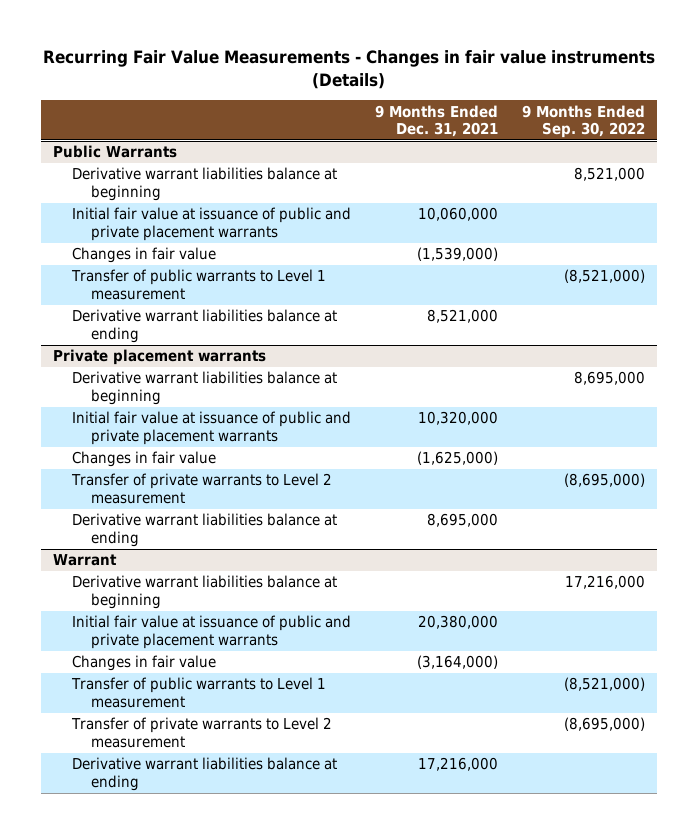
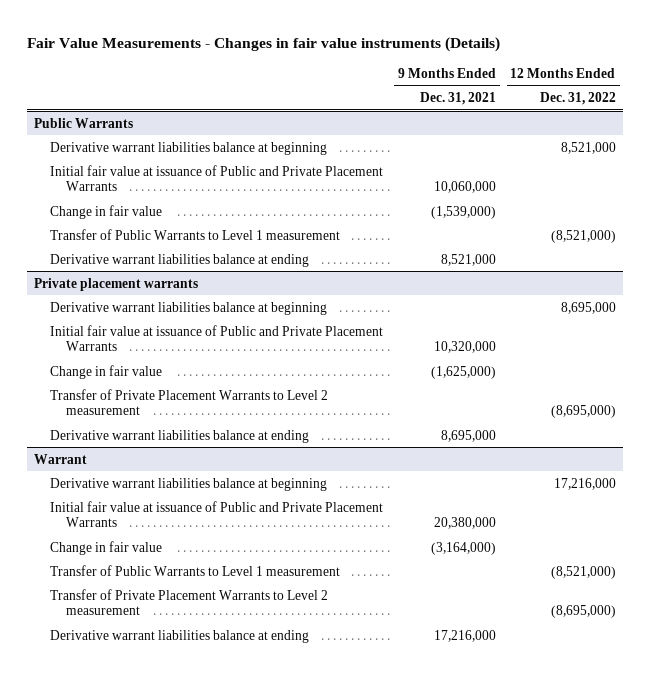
- Recurring Fair Value Measurements - Changes in fair value instruments (Details)
+ Fair Value Measurements - Changes in fair value instruments (Details)
- | 9 Months Ended Dec. 31, 2021 | 9 Months Ended Sep. 30, 2022
+ | 9 Months Ended Dec. 31, 2021 | 12 Months Ended Dec. 31, 2022
@ Public Warrants
- Initial fair value at issuance of public and private placement warrants | 10,060,000 |
- Changes in fair value | (1,539,000) |
- Transfer of public warrants to Level 1 measurement | | (8,521,000)
+ Initial fair value at issuance of Public and Private Placement Warrants | 10,060,000 |
+ Change in fair value | (1,539,000) |
+ Transfer of Public Warrants to Level 1 measurement | | (8,521,000)
@ Private placement warrants
- Initial fair value at issuance of public and private placement warrants | 10,320,000 |
- Changes in fair value | (1,625,000) |
- Transfer of private warrants to Level 2 measurement | | (8,695,000)
+ Initial fair value at issuance of Public and Private Placement Warrants | 10,320,000 |
+ Change in fair value | (1,625,000) |
+ Transfer of Private Placement Warrants to Level 2 measurement | | (8,695,000)
@ Warrant
- Initial fair value at issuance of public and private placement warrants | 20,380,000 |
- Changes in fair value | (3,164,000) |
- Transfer of public warrants to Level 1 measurement | | (8,521,000)
- Transfer of private warrants to Level 2 measurement | | (8,695,000)
+ Initial fair value at issuance of Public and Private Placement Warrants | 20,380,000 |
+ Change in fair value | (3,164,000) |
+ Transfer of Public Warrants to Level 1 measurement | | (8,521,000)
+ Transfer of Private Placement Warrants to Level 2 measurement | | (8,695,000)

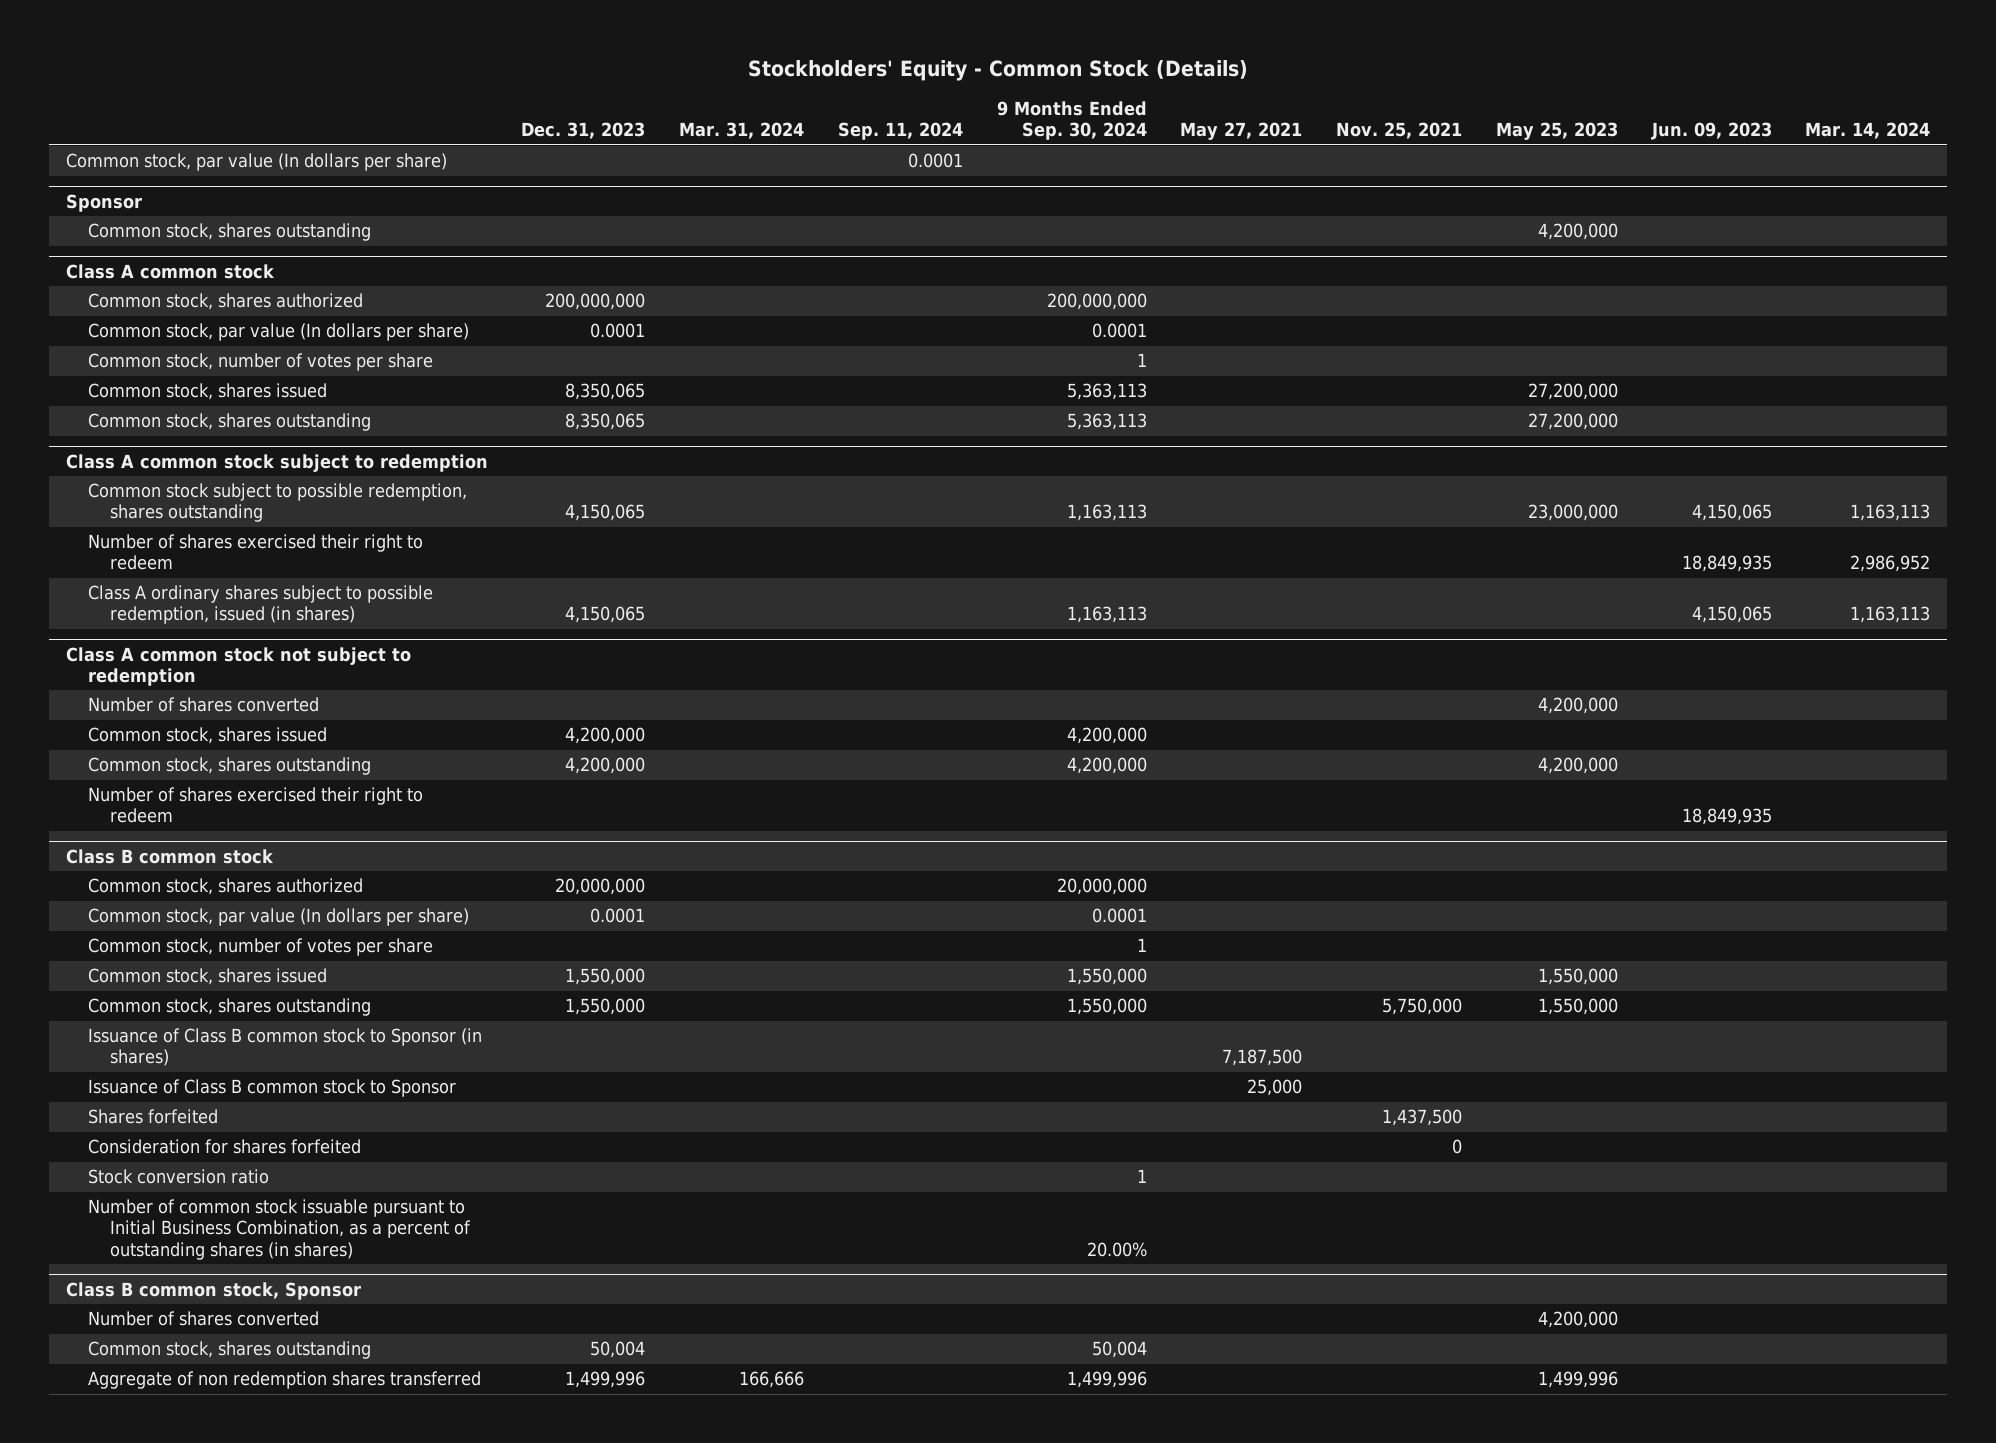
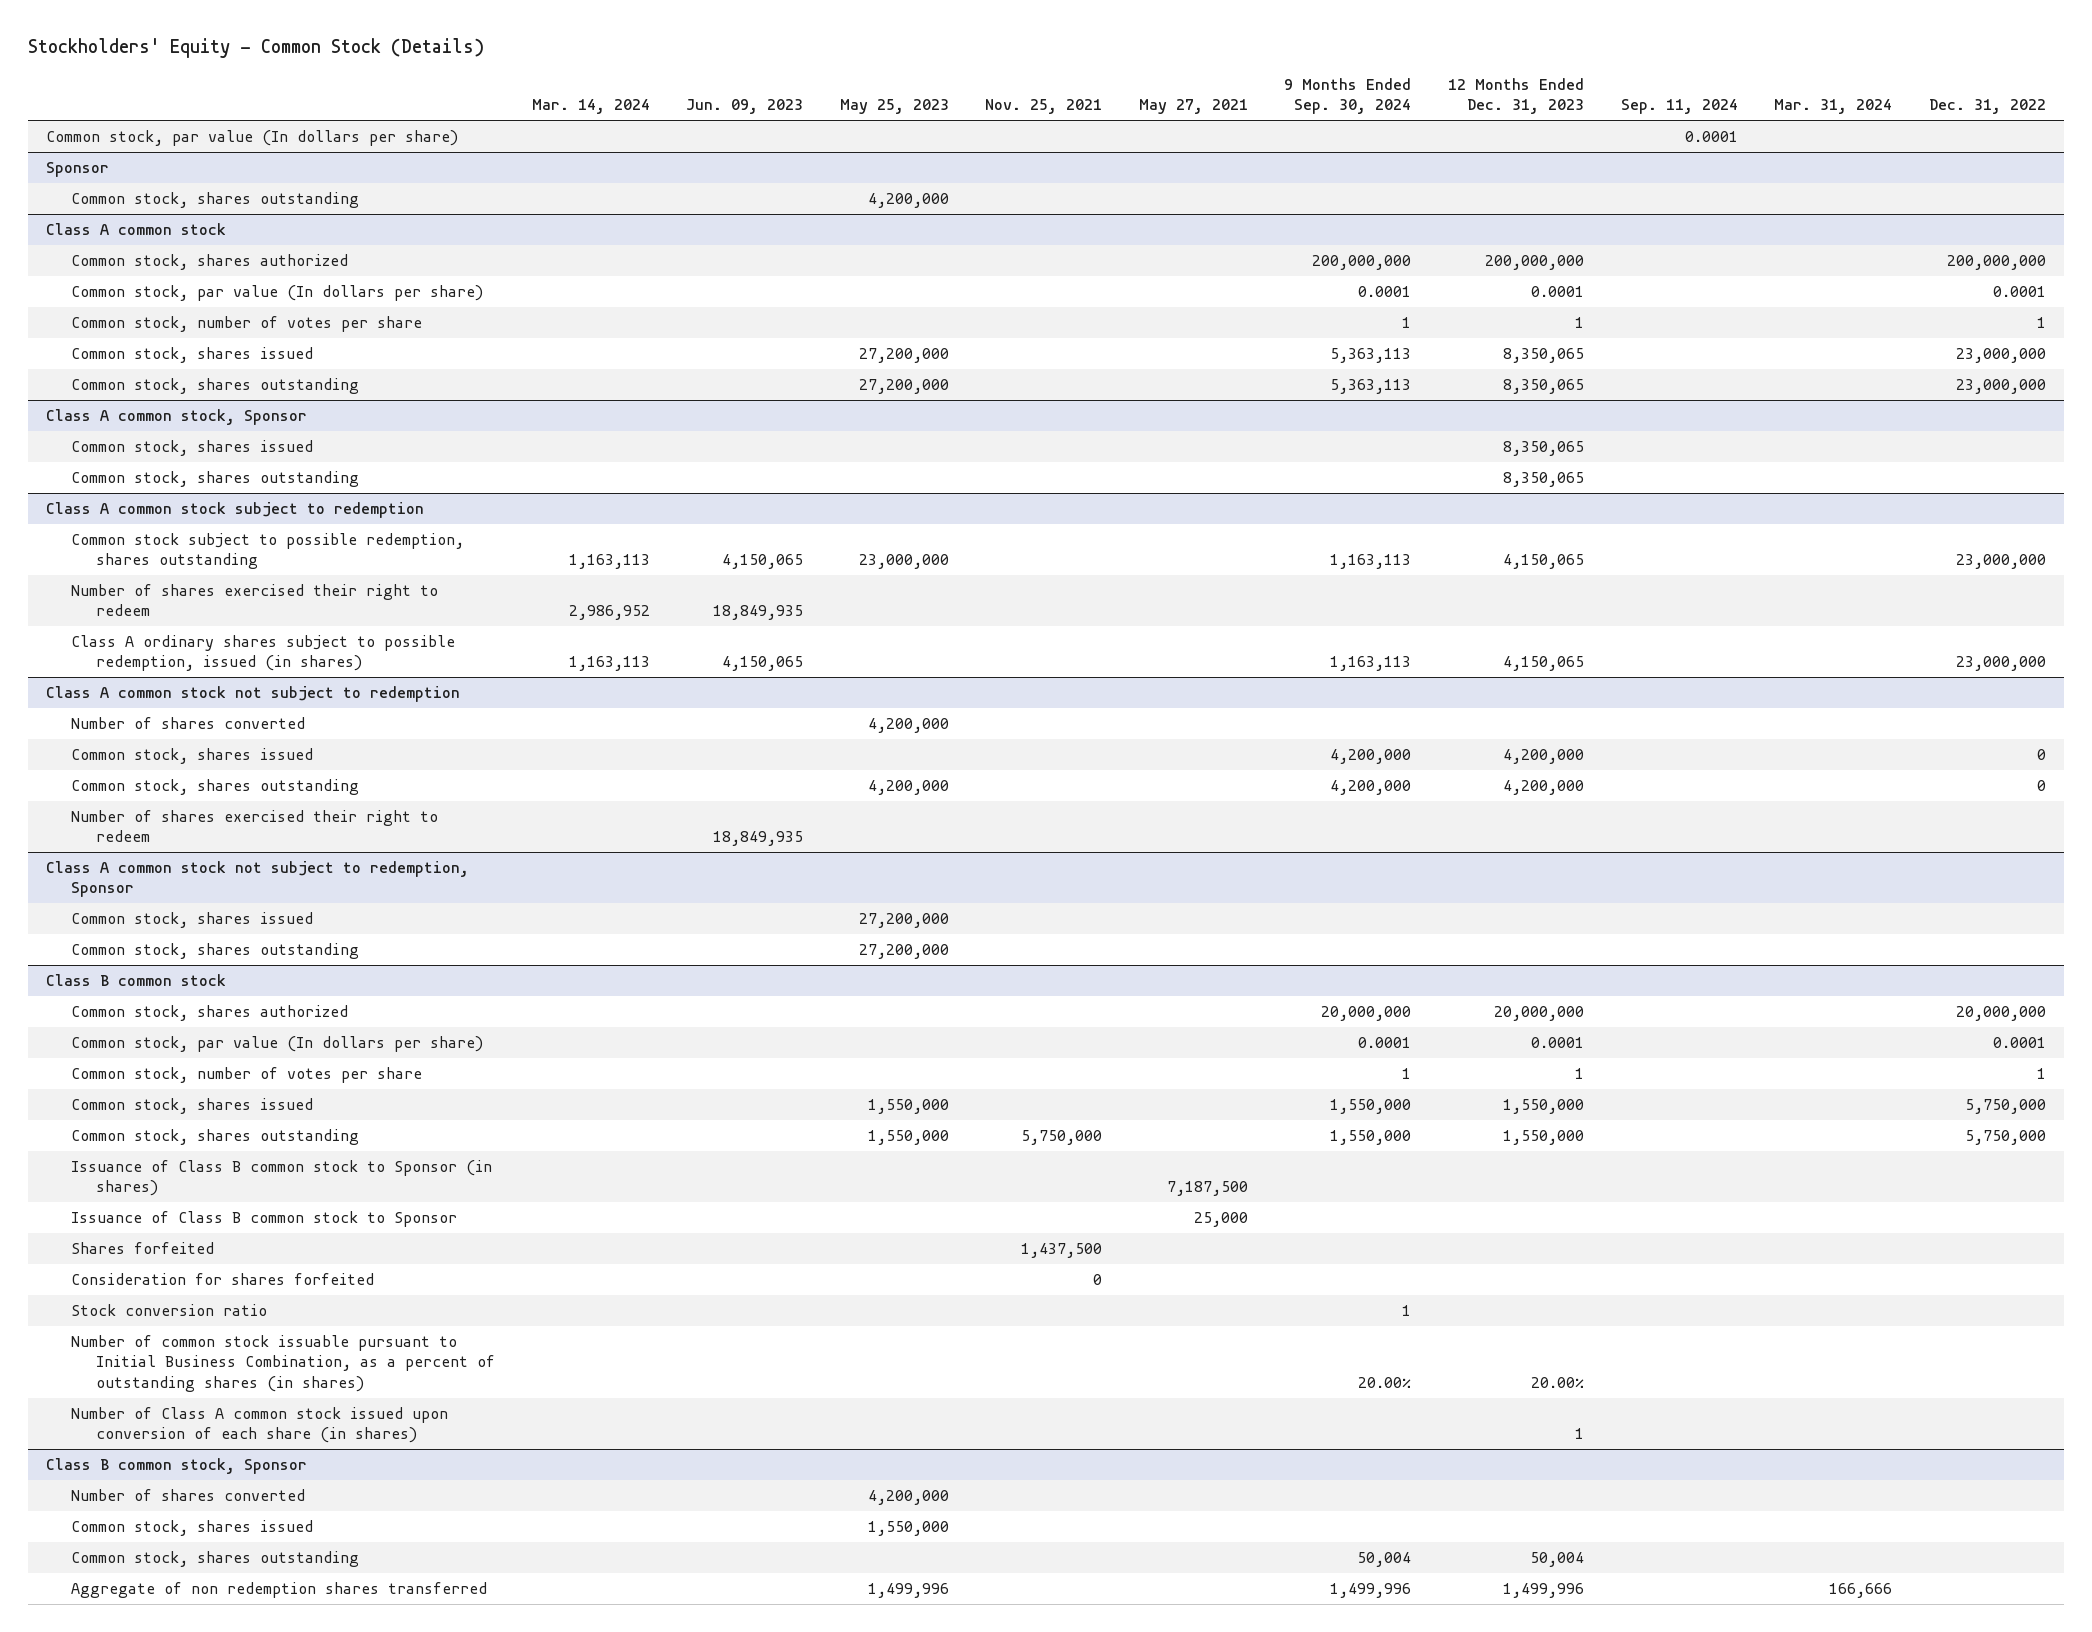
- | Dec. 31, 2023 | Mar. 31, 2024 | Sep. 11, 2024 | 9 Months Ended Sep. 30, 2024 | May 27, 2021 | Nov. 25, 2021 | May 25, 2023 | Jun. 09, 2023 | Mar. 14, 2024
+ | Mar. 14, 2024 | Jun. 09, 2023 | May 25, 2023 | Nov. 25, 2021 | May 27, 2021 | 9 Months Ended Sep. 30, 2024 | 12 Months Ended Dec. 31, 2023 | Sep. 11, 2024 | Mar. 31, 2024 | Dec. 31, 2022
+ Class A common stock, Sponsor
+ Common stock, shares issued | | | | | | | 8,350,065 | | |
+ Common stock, shares outstanding | | | | | | | 8,350,065 | | |
+ Class A common stock not subject to redemption, Sponsor
+ Common stock, shares issued | | | 27,200,000 | | | | | | |
+ Common stock, shares outstanding | | | 27,200,000 | | | | | | |
@ Class B common stock
+ Number of Class A common stock issued upon conversion of each share (in shares) | | | | | | | 1 | | |
@ Class B common stock, Sponsor
+ Common stock, shares issued | | | 1,550,000 | | | | | | |

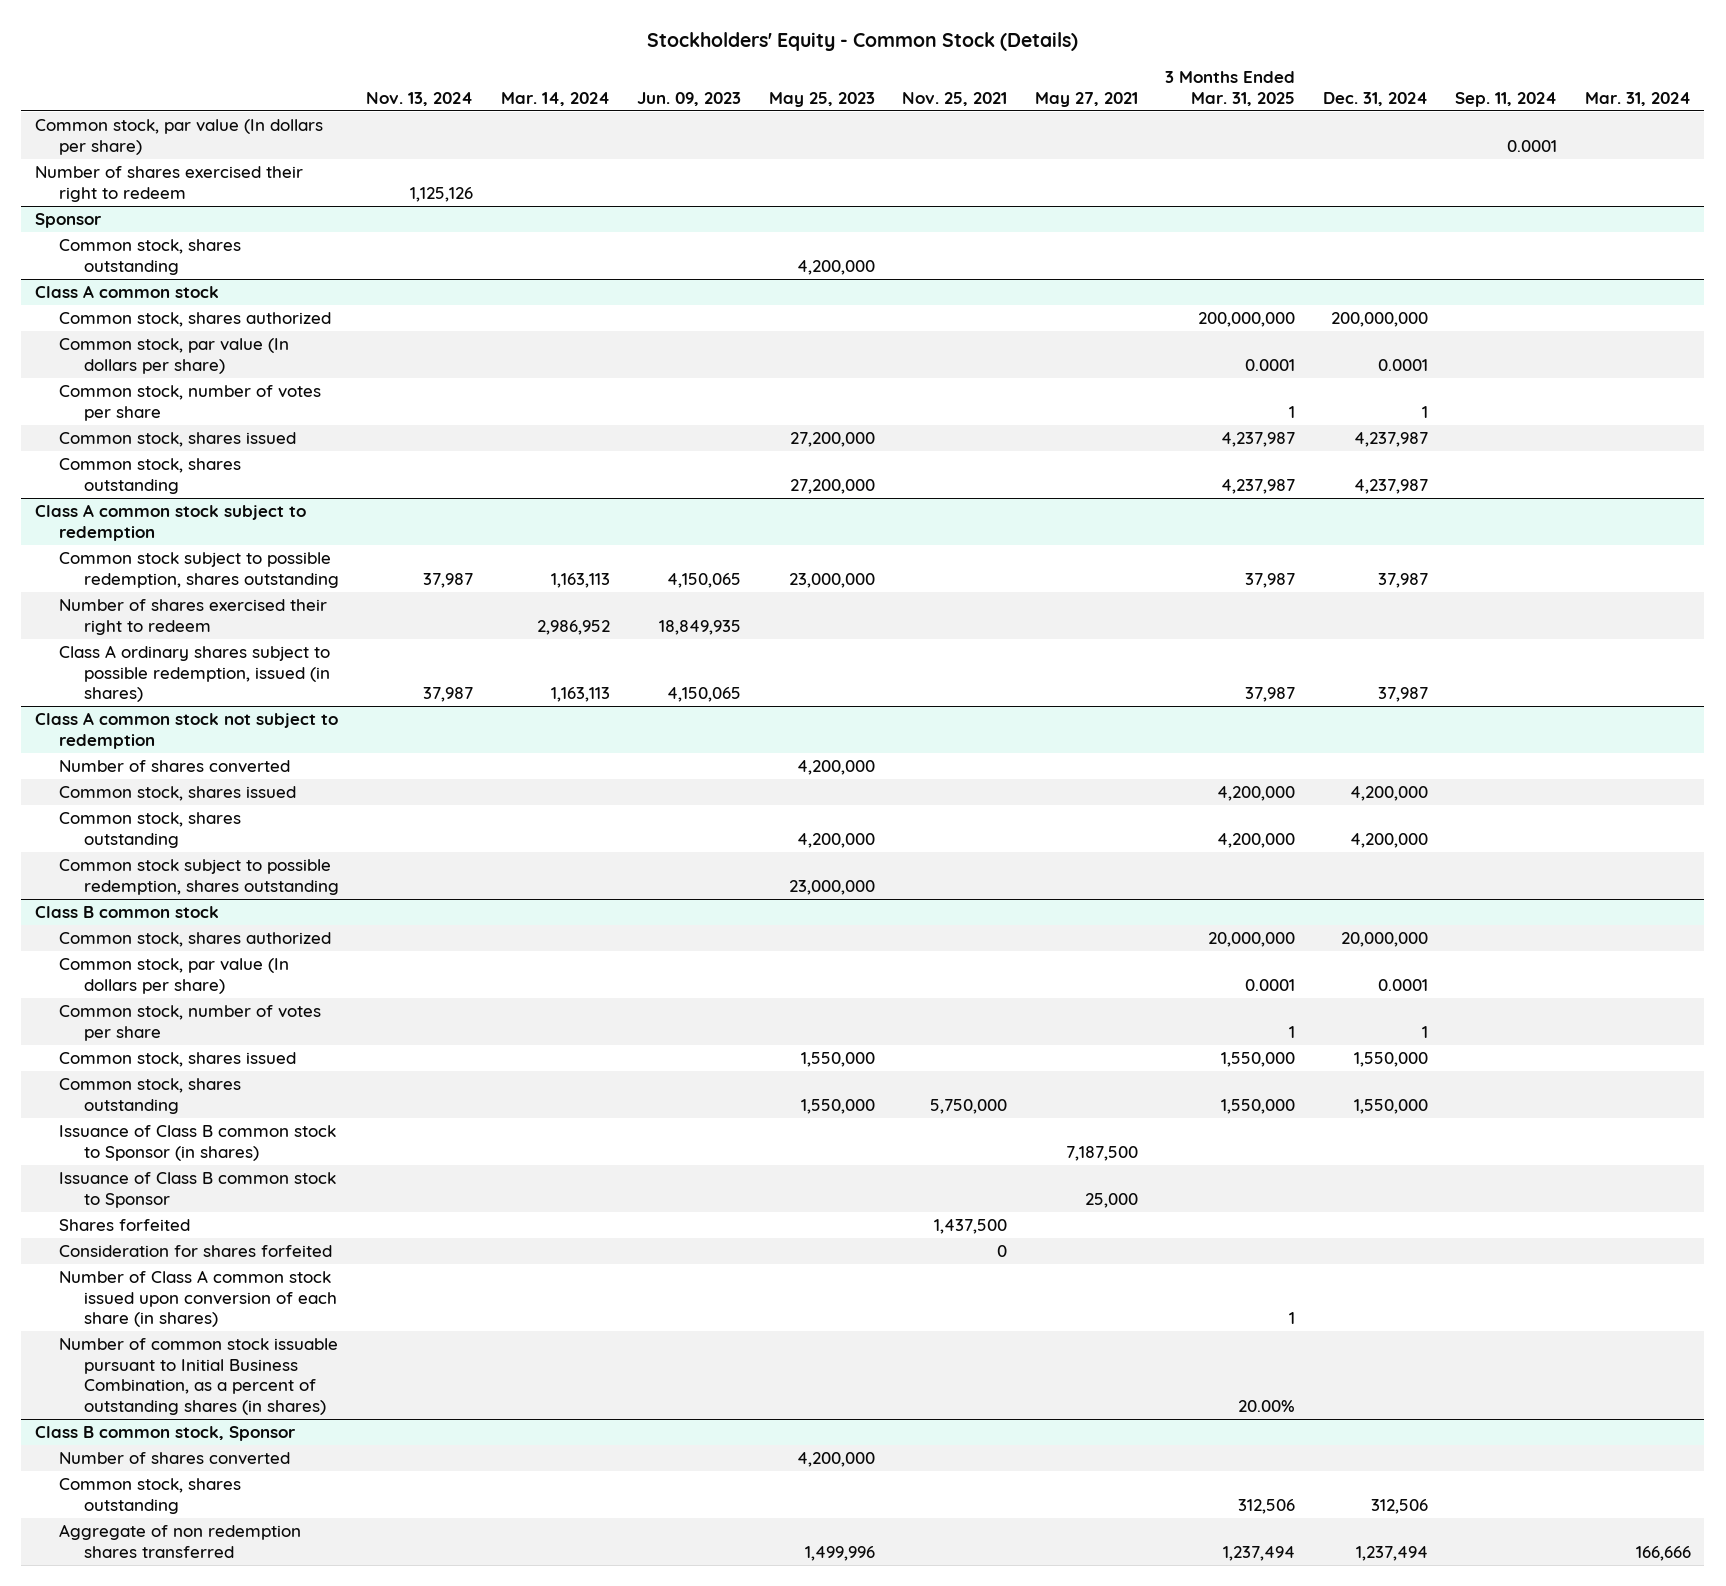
- | Mar. 14, 2024 | Jun. 09, 2023 | May 25, 2023 | Nov. 25, 2021 | May 27, 2021 | 9 Months Ended Sep. 30, 2024 | 12 Months Ended Dec. 31, 2023 | Sep. 11, 2024 | Mar. 31, 2024 | Dec. 31, 2022
+ | Nov. 13, 2024 | Mar. 14, 2024 | Jun. 09, 2023 | May 25, 2023 | Nov. 25, 2021 | May 27, 2021 | 3 Months Ended Mar. 31, 2025 | Dec. 31, 2024 | Sep. 11, 2024 | Mar. 31, 2024
+ Number of shares exercised their right to redeem | 1,125,126 | | | | | | | | |
- Class A common stock, Sponsor
- Common stock, shares issued | | | | | | | 8,350,065 | | |
- Common stock, shares outstanding | | | | | | | 8,350,065 | | |
@ Class A common stock not subject to redemption
- Number of shares exercised their right to redeem | | 18,849,935 | | | | | | | |
- Class A common stock not subject to redemption, Sponsor
- Common stock, shares issued | | | 27,200,000 | | | | | | |
- Common stock, shares outstanding | | | 27,200,000 | | | | | | |
@ Class A common stock not subject to redemption
+ Common stock subject to possible redemption, shares outstanding | | | | 23,000,000 | | | | | |
@ Class B common stock
- Stock conversion ratio | | | | | | 1 | | | |
moved down: Number of common stock issuable pursuant to Initial Business Combination, as a percent of outstanding shares (in shares) | | | | | | | 20.00% | | |
@ Class B common stock, Sponsor
- Common stock, shares issued | | | 1,550,000 | | | | | | |

